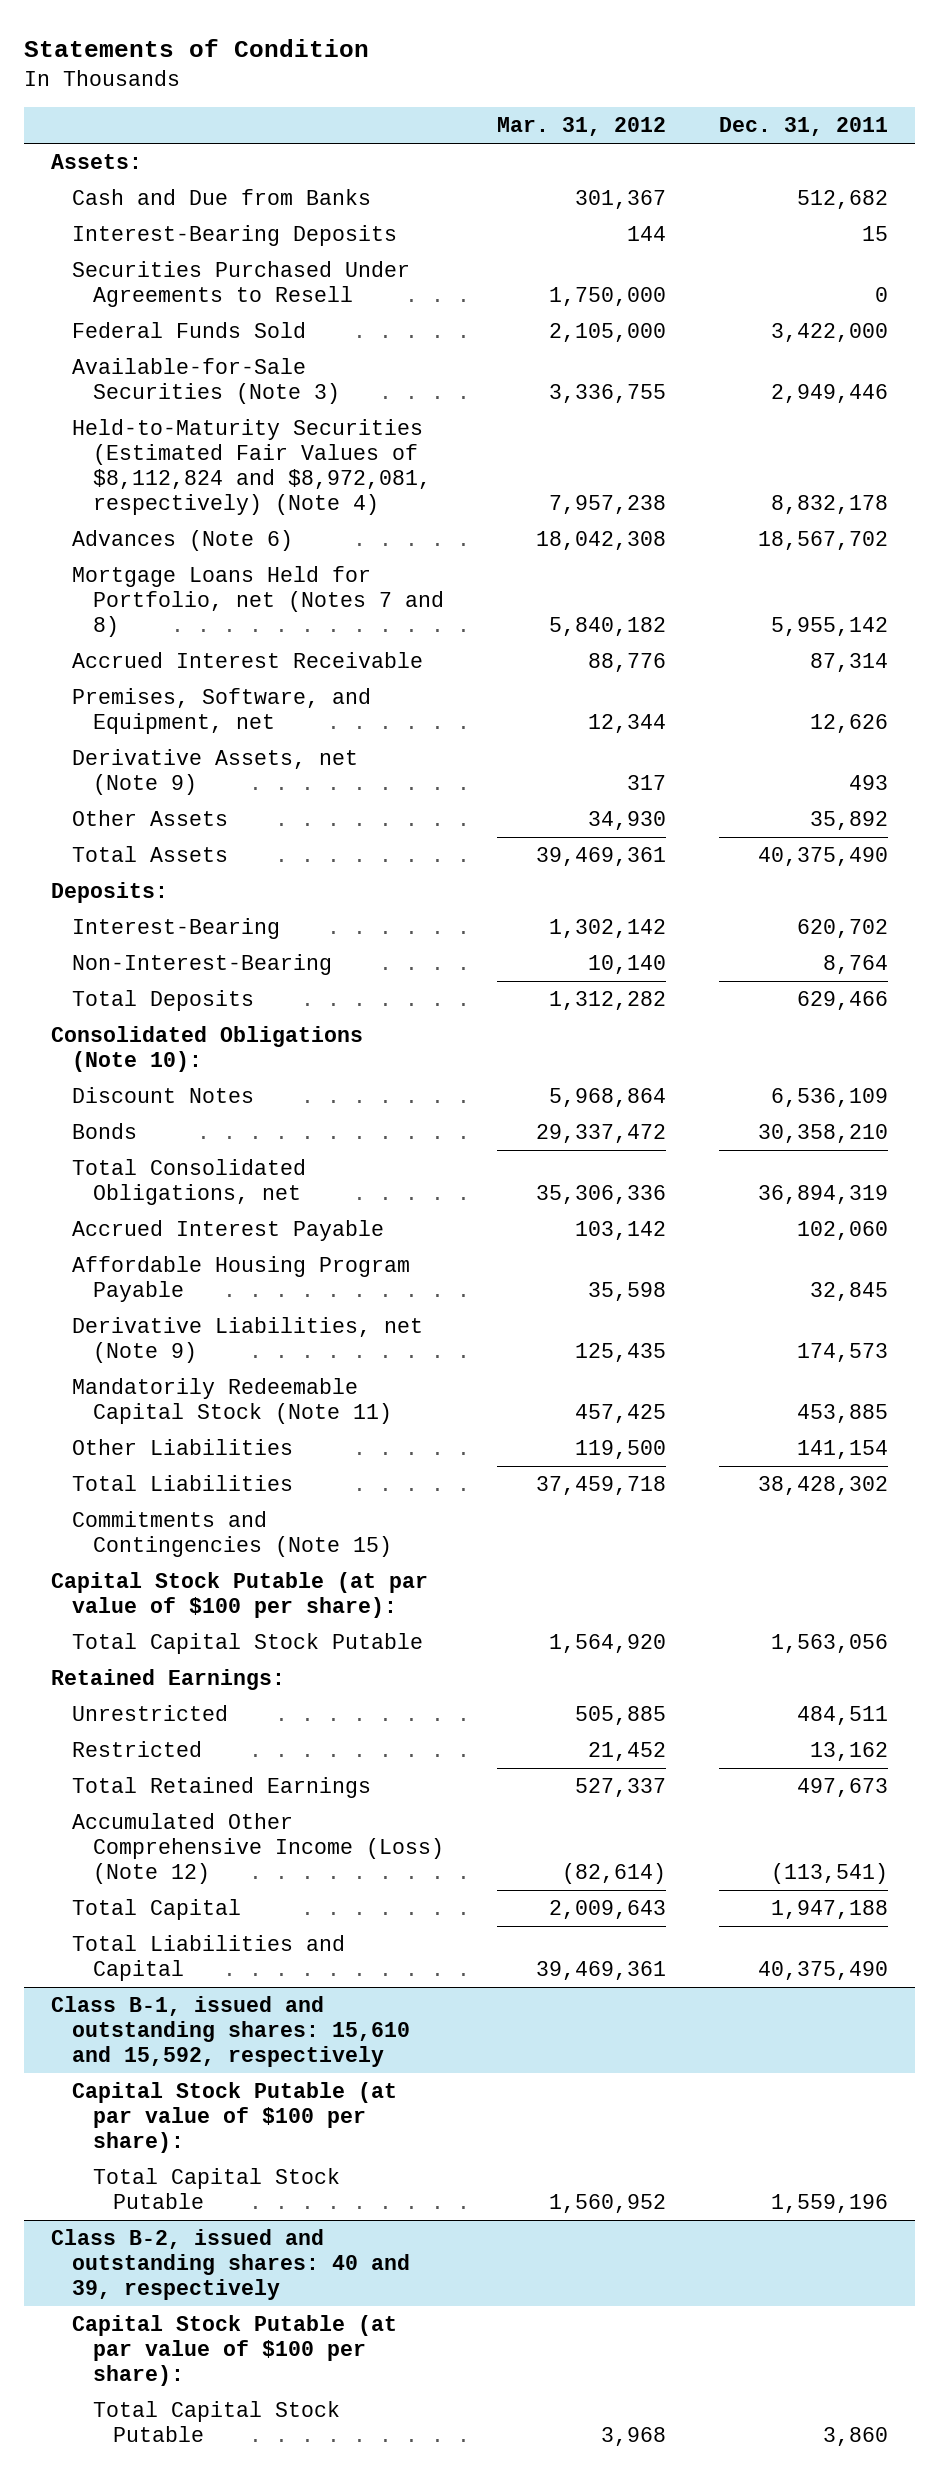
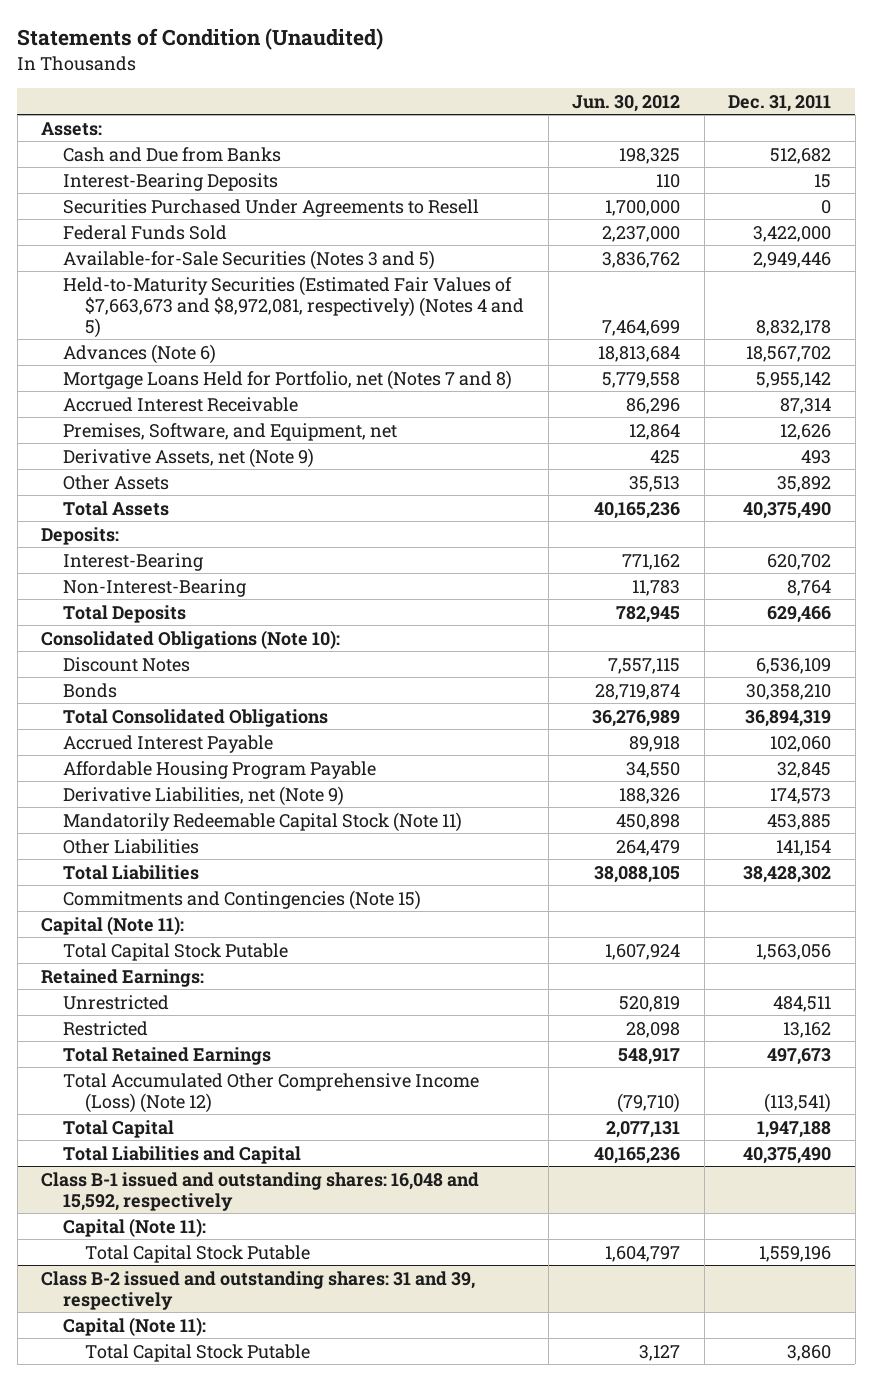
- Statements of Condition
+ Statements of Condition (Unaudited)
- | Mar. 31, 2012 | Dec. 31, 2011
+ | Jun. 30, 2012 | Dec. 31, 2011
- Available-for-Sale Securities (Note 3) | 3,336,755 | 2,949,446
- Held-to-Maturity Securities (Estimated Fair Values of $8,112,824 and $8,972,081, respectively) (Note 4) | 7,957,238 | 8,832,178
+ Available-for-Sale Securities (Notes 3 and 5) | 3,836,762 | 2,949,446
+ Held-to-Maturity Securities (Estimated Fair Values of $7,663,673 and $8,972,081, respectively) (Notes 4 and 5) | 7,464,699 | 8,832,178
- Total Consolidated Obligations, net | 35,306,336 | 36,894,319
+ Total Consolidated Obligations | 36,276,989 | 36,894,319
- Capital Stock Putable (at par value of $100 per share):
+ Capital (Note 11):
- Accumulated Other Comprehensive Income (Loss) (Note 12) | (82,614) | (113,541)
+ Total Accumulated Other Comprehensive Income (Loss) (Note 12) | (79,710) | (113,541)
- Class B-1, issued and outstanding shares: 15,610 and 15,592, respectively
- Capital Stock Putable (at par value of $100 per share):
+ Class B-1 issued and outstanding shares: 16,048 and 15,592, respectively
+ Capital (Note 11):
- Class B-2, issued and outstanding shares: 40 and 39, respectively
- Capital Stock Putable (at par value of $100 per share):
+ Class B-2 issued and outstanding shares: 31 and 39, respectively
+ Capital (Note 11):

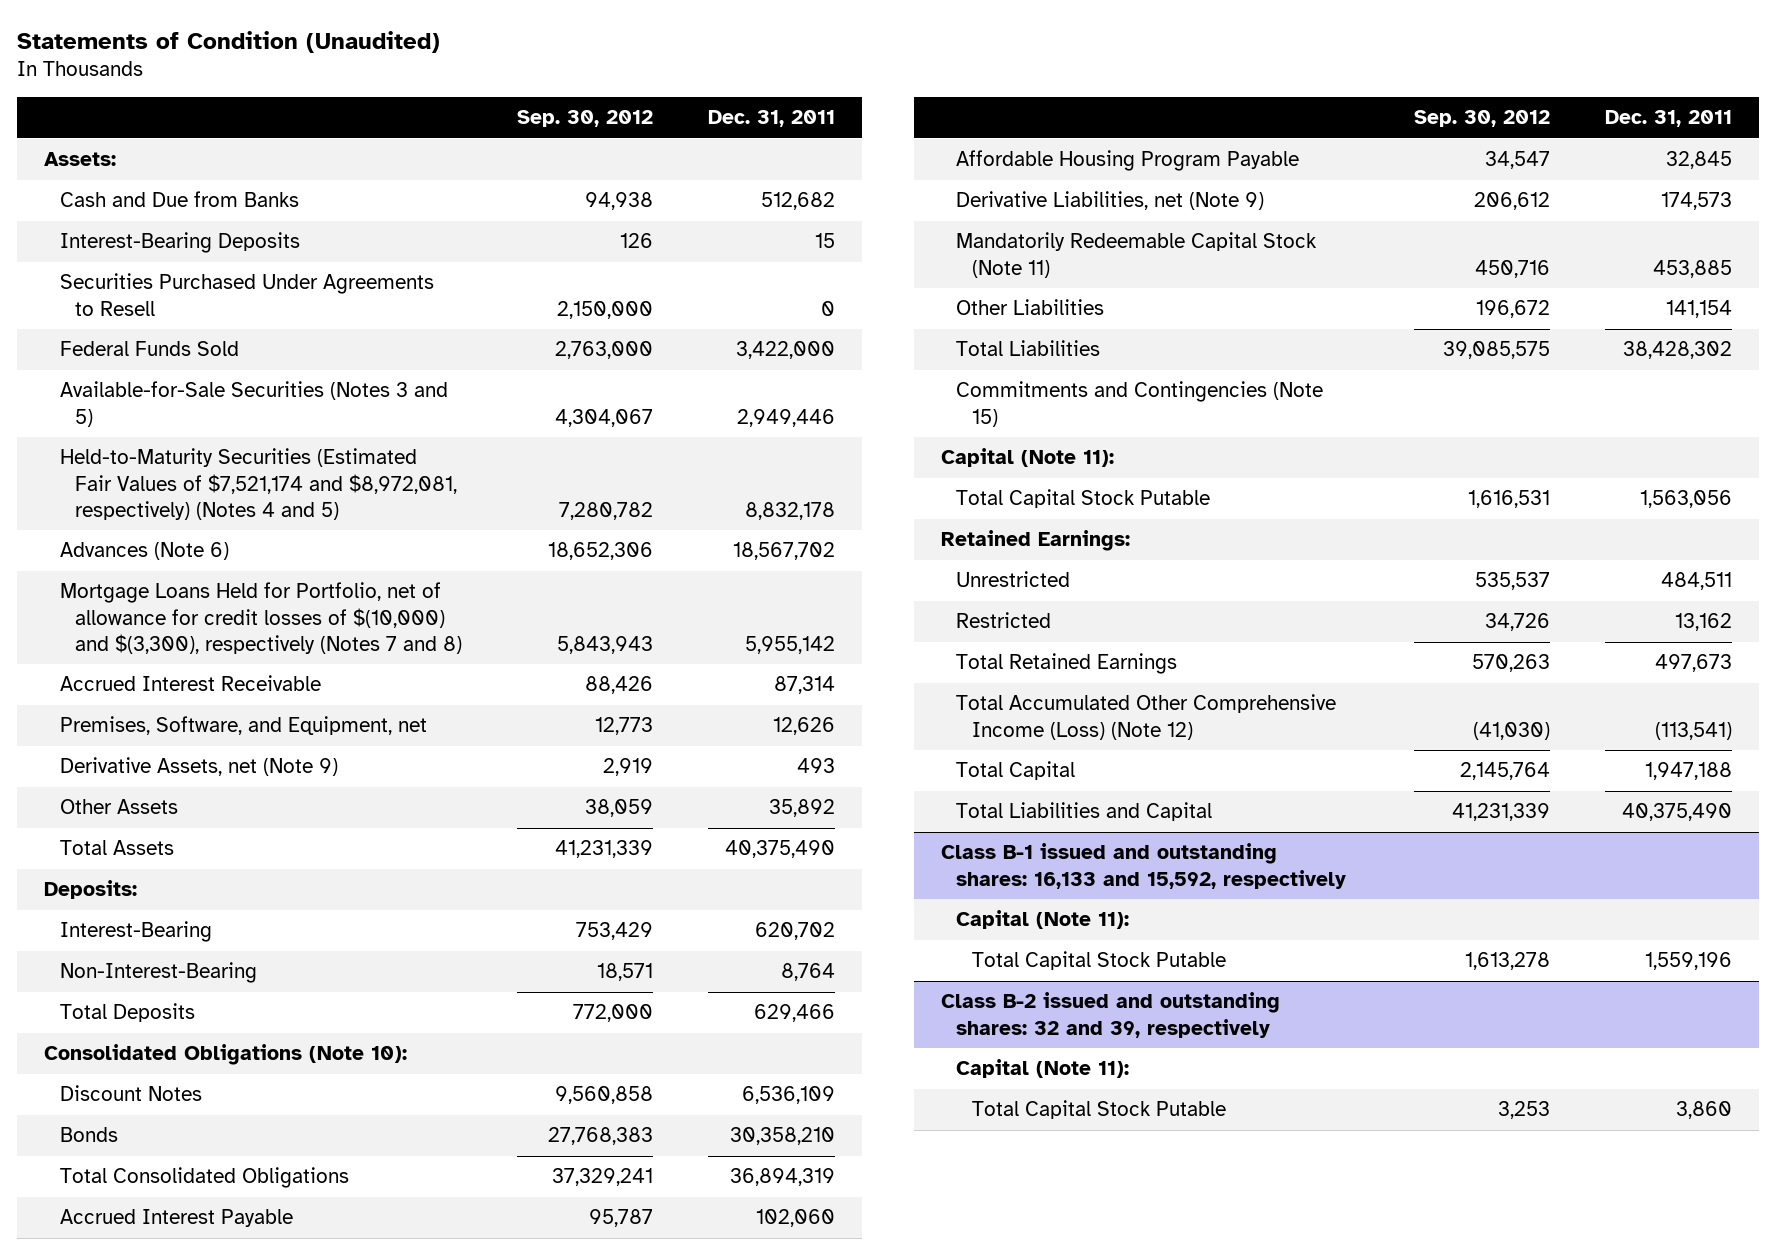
- | Jun. 30, 2012 | Dec. 31, 2011
+ | Sep. 30, 2012 | Dec. 31, 2011
- Held-to-Maturity Securities (Estimated Fair Values of $7,663,673 and $8,972,081, respectively) (Notes 4 and 5) | 7,464,699 | 8,832,178
+ Held-to-Maturity Securities (Estimated Fair Values of $7,521,174 and $8,972,081, respectively) (Notes 4 and 5) | 7,280,782 | 8,832,178
- Mortgage Loans Held for Portfolio, net (Notes 7 and 8) | 5,779,558 | 5,955,142
+ Mortgage Loans Held for Portfolio, net of allowance for credit losses of $(10,000) and $(3,300), respectively (Notes 7 and 8) | 5,843,943 | 5,955,142
- Class B-1 issued and outstanding shares: 16,048 and 15,592, respectively
+ Class B-1 issued and outstanding shares: 16,133 and 15,592, respectively
- Class B-2 issued and outstanding shares: 31 and 39, respectively
+ Class B-2 issued and outstanding shares: 32 and 39, respectively

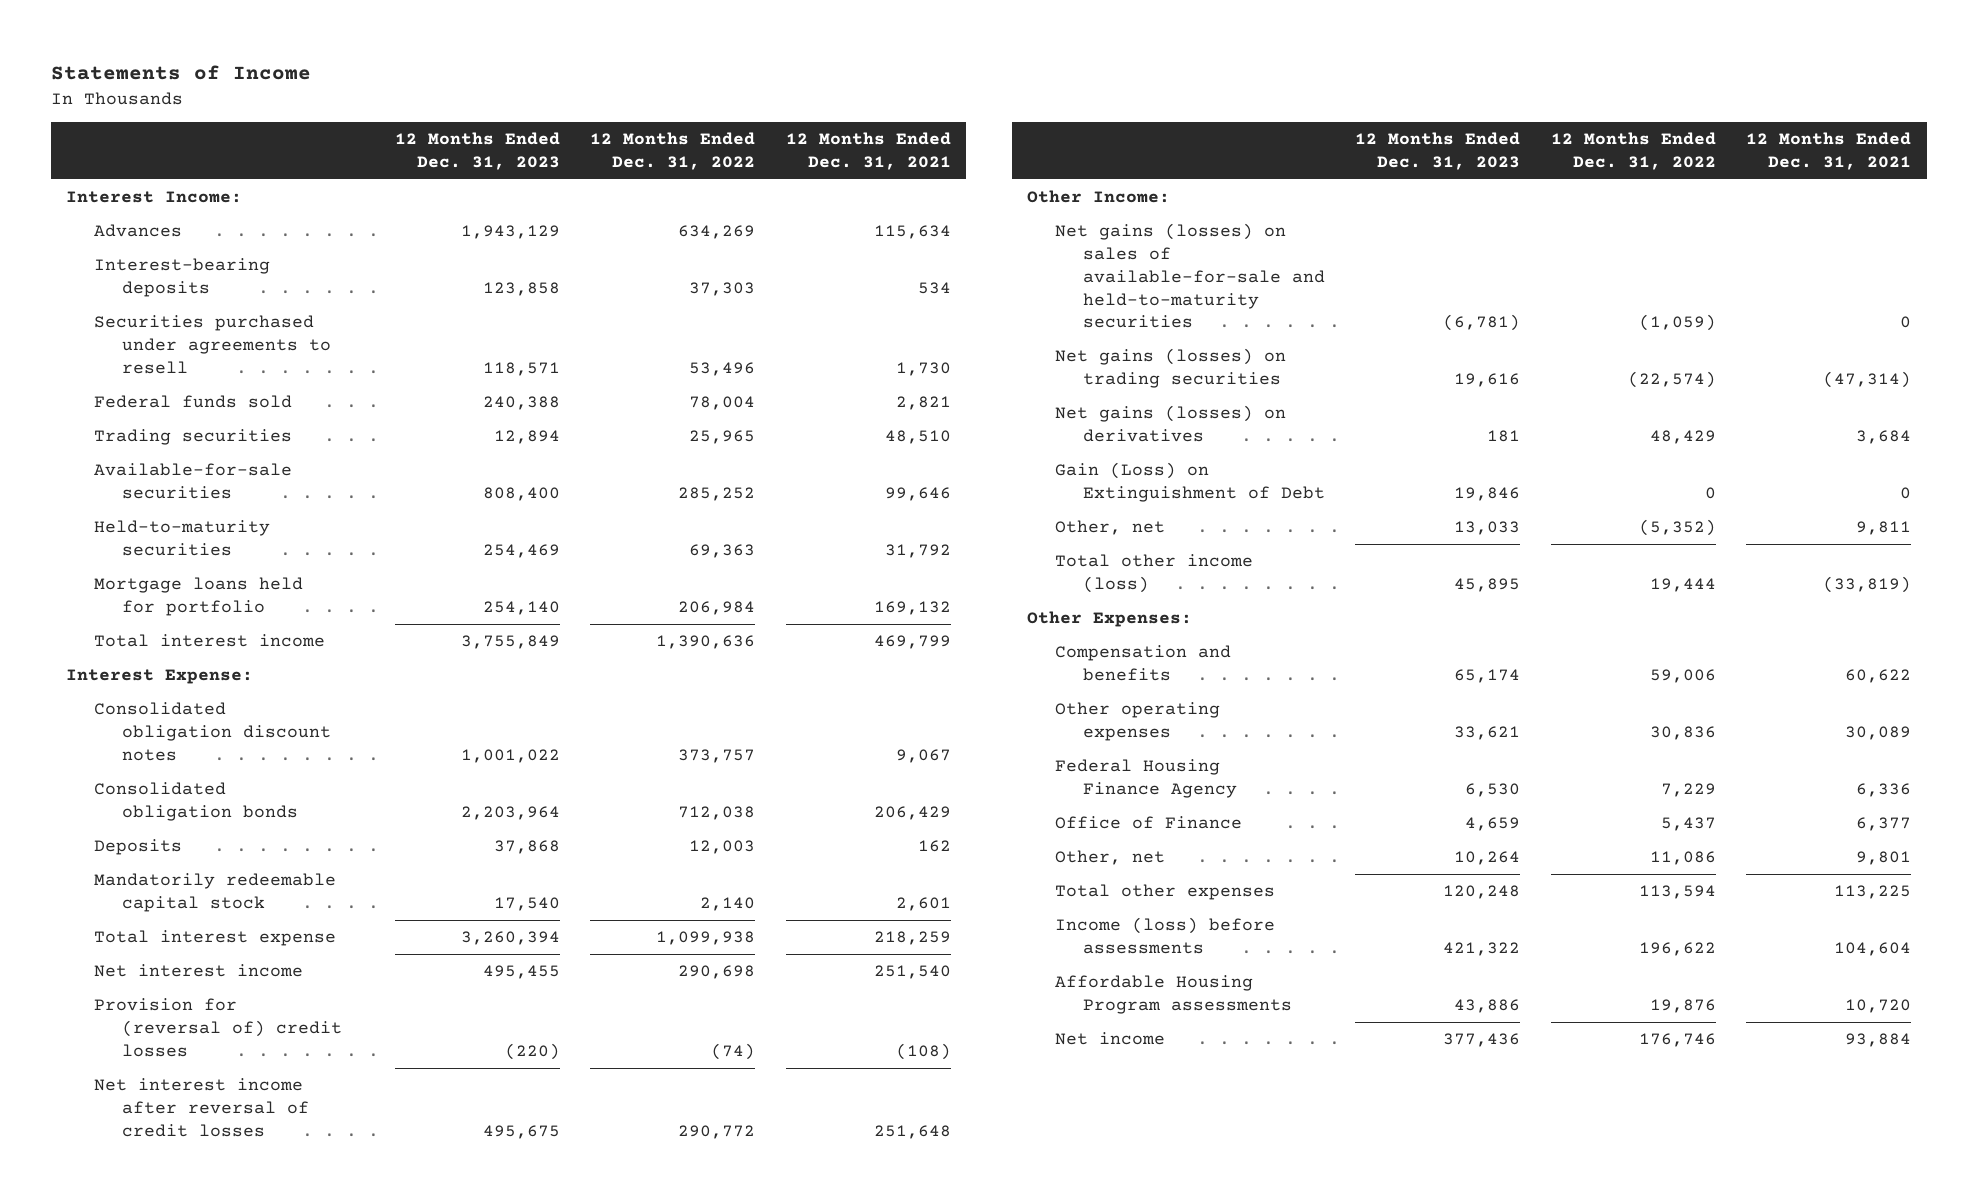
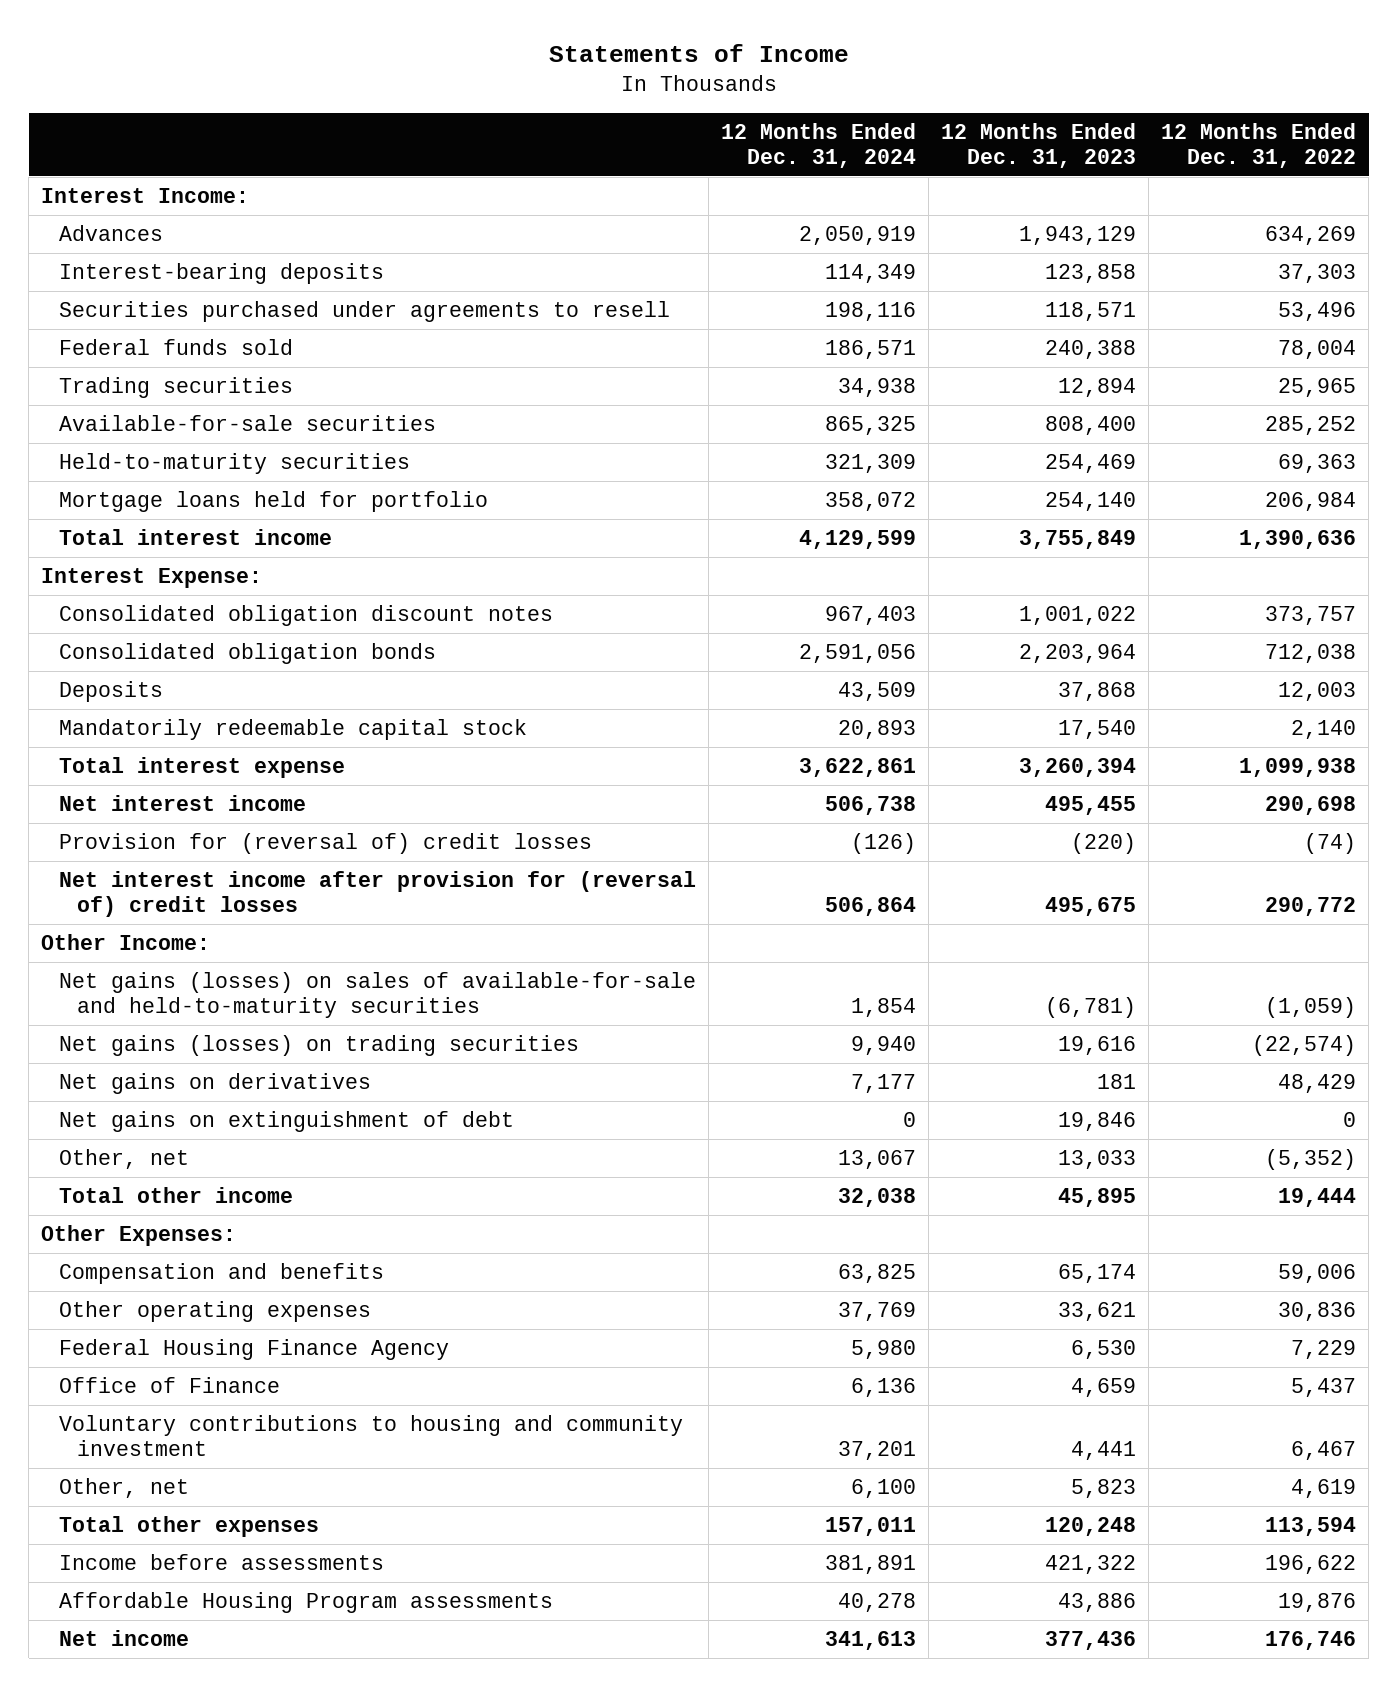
- | 12 Months Ended Dec. 31, 2023 | 12 Months Ended Dec. 31, 2022 | 12 Months Ended Dec. 31, 2021
+ | 12 Months Ended Dec. 31, 2024 | 12 Months Ended Dec. 31, 2023 | 12 Months Ended Dec. 31, 2022
- Net interest income after reversal of credit losses | 495,675 | 290,772 | 251,648
+ Net interest income after provision for (reversal of) credit losses | 506,864 | 495,675 | 290,772
- Net gains (losses) on derivatives | 181 | 48,429 | 3,684
- Gain (Loss) on Extinguishment of Debt | 19,846 | 0 | 0
+ Net gains on derivatives | 7,177 | 181 | 48,429
+ Net gains on extinguishment of debt | 0 | 19,846 | 0
- Total other income (loss) | 45,895 | 19,444 | (33,819)
+ Total other income | 32,038 | 45,895 | 19,444
- Other, net | 10,264 | 11,086 | 9,801
+ Voluntary contributions to housing and community investment | 37,201 | 4,441 | 6,467
+ Other, net | 6,100 | 5,823 | 4,619
- Income (loss) before assessments | 421,322 | 196,622 | 104,604
+ Income before assessments | 381,891 | 421,322 | 196,622

